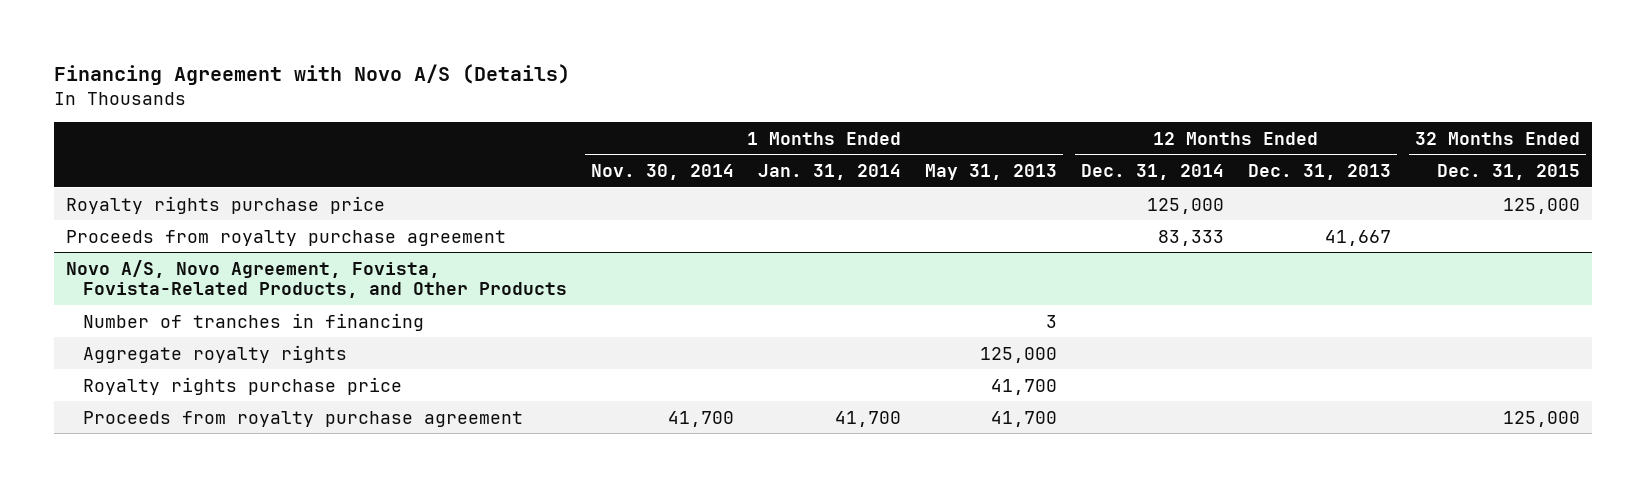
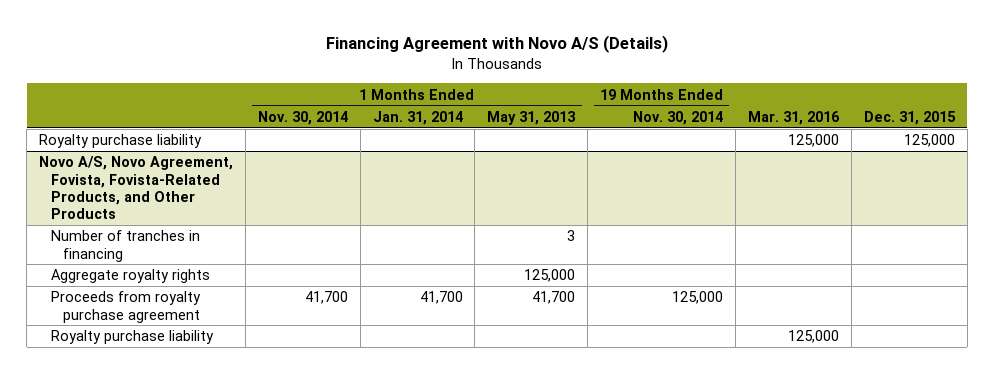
- | 1 Months Ended Nov. 30, 2014 | 1 Months Ended Jan. 31, 2014 | 1 Months Ended May 31, 2013 | 12 Months Ended Dec. 31, 2014 | 12 Months Ended Dec. 31, 2013 | 32 Months Ended Dec. 31, 2015
+ | 1 Months Ended Nov. 30, 2014 | 1 Months Ended Jan. 31, 2014 | 1 Months Ended May 31, 2013 | 19 Months Ended Nov. 30, 2014 | Mar. 31, 2016 | Dec. 31, 2015
- Royalty rights purchase price | | | | 125,000 | | 125,000
- Proceeds from royalty purchase agreement | | | | 83,333 | 41,667 |
+ Royalty purchase liability | | | | | 125,000 | 125,000
@ Novo A/S, Novo Agreement, Fovista, Fovista-Related Products, and Other Products
- Royalty rights purchase price | | | 41,700 | | |
+ Royalty purchase liability | | | | | 125,000 |

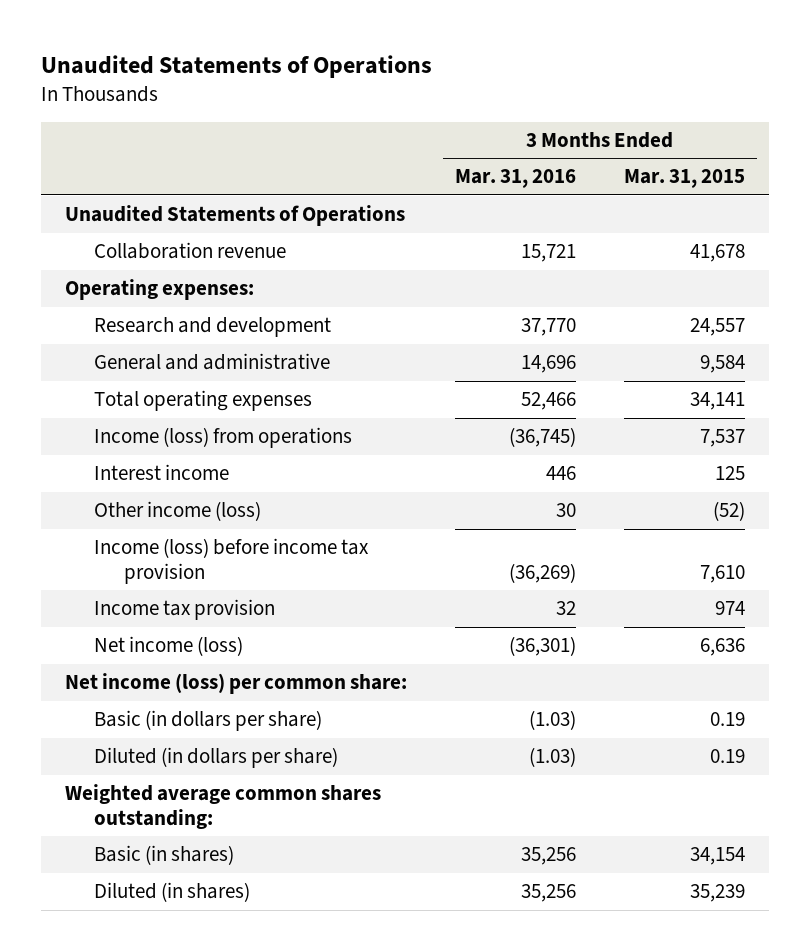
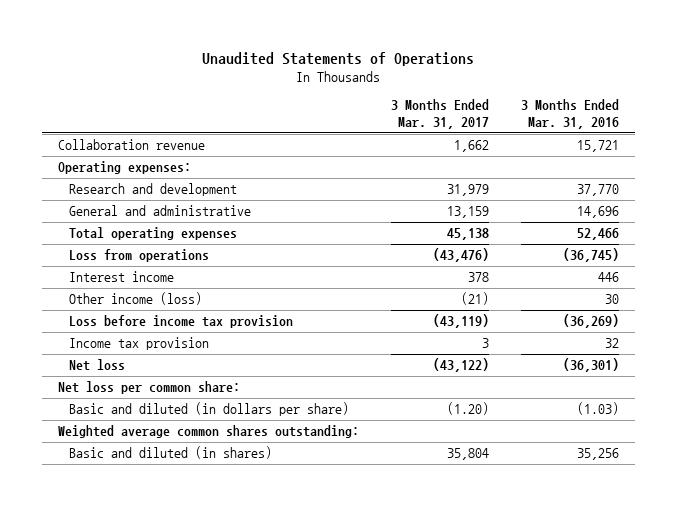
- | 3 Months Ended Mar. 31, 2016 | 3 Months Ended Mar. 31, 2015
+ | 3 Months Ended Mar. 31, 2017 | 3 Months Ended Mar. 31, 2016
- Unaudited Statements of Operations
- Income (loss) from operations | (36,745) | 7,537
+ Loss from operations | (43,476) | (36,745)
- Income (loss) before income tax provision | (36,269) | 7,610
+ Loss before income tax provision | (43,119) | (36,269)
- Net income (loss) | (36,301) | 6,636
- Net income (loss) per common share:
- Basic (in dollars per share) | (1.03) | 0.19
- Diluted (in dollars per share) | (1.03) | 0.19
+ Net loss | (43,122) | (36,301)
+ Net loss per common share:
+ Basic and diluted (in dollars per share) | (1.20) | (1.03)
- Basic (in shares) | 35,256 | 34,154
- Diluted (in shares) | 35,256 | 35,239
+ Basic and diluted (in shares) | 35,804 | 35,256

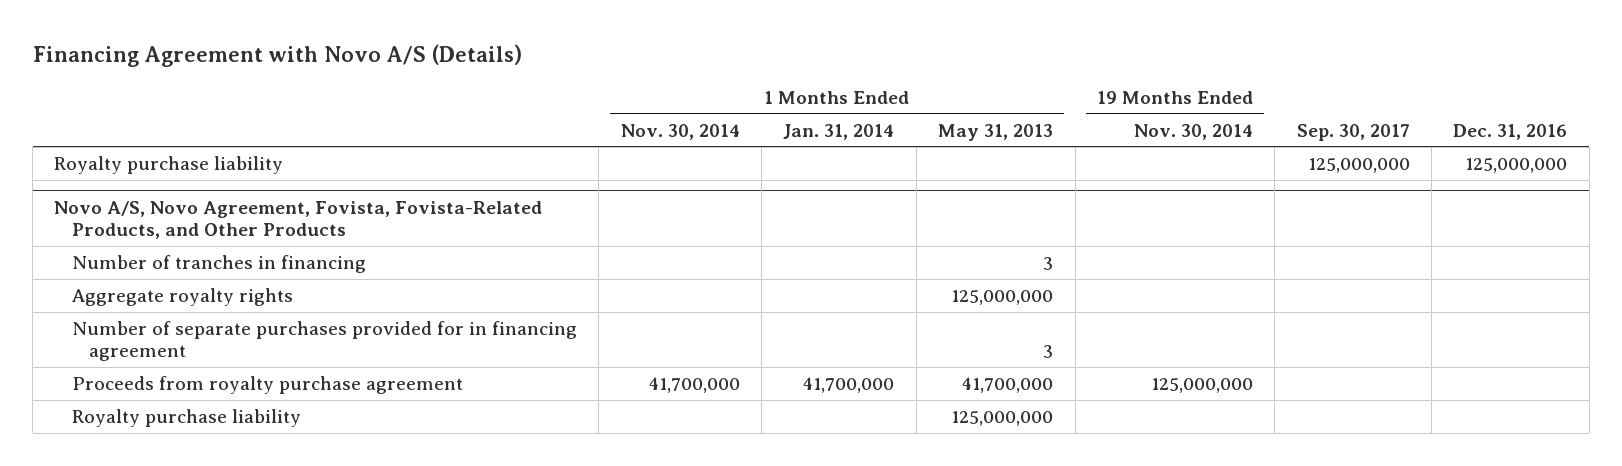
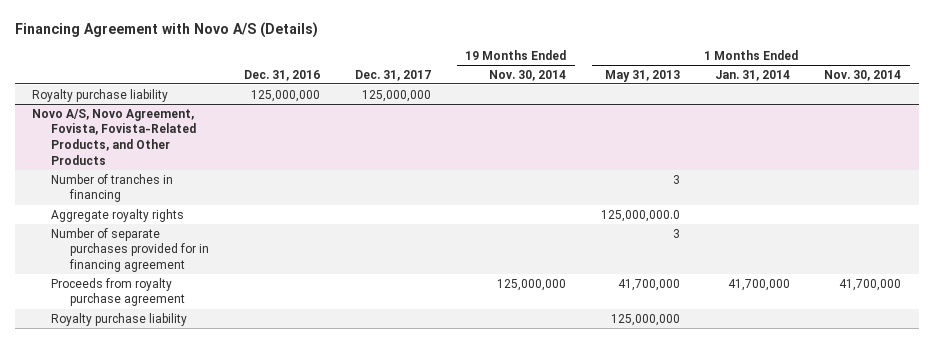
- | 1 Months Ended Nov. 30, 2014 | 1 Months Ended Jan. 31, 2014 | 1 Months Ended May 31, 2013 | 19 Months Ended Nov. 30, 2014 | Sep. 30, 2017 | Dec. 31, 2016
+ | Dec. 31, 2016 | Dec. 31, 2017 | 19 Months Ended Nov. 30, 2014 | 1 Months Ended May 31, 2013 | 1 Months Ended Jan. 31, 2014 | 1 Months Ended Nov. 30, 2014
@ Novo A/S, Novo Agreement, Fovista, Fovista-Related Products, and Other Products
- Aggregate royalty rights | | | 125,000,000 | | |
+ Aggregate royalty rights | | | | 125,000,000.0 | |

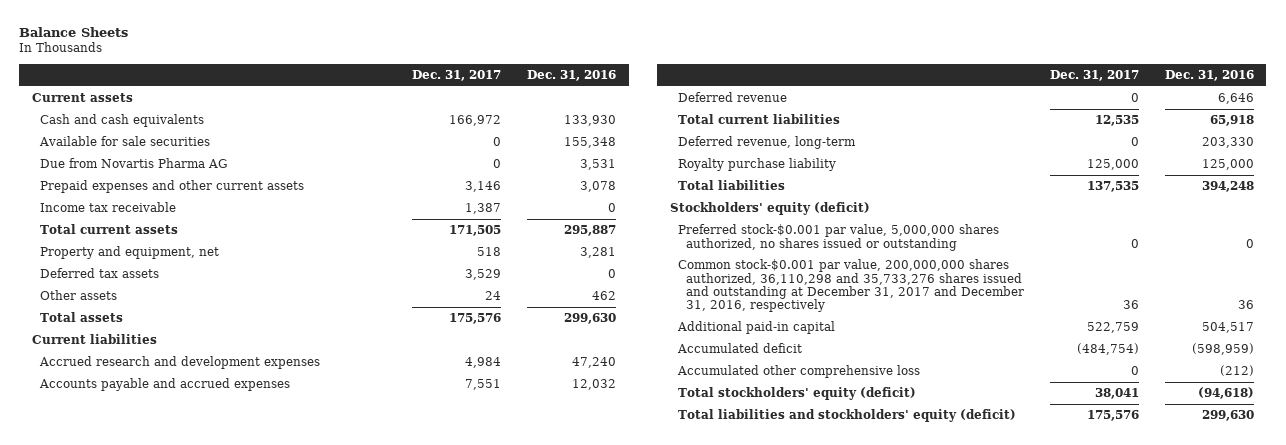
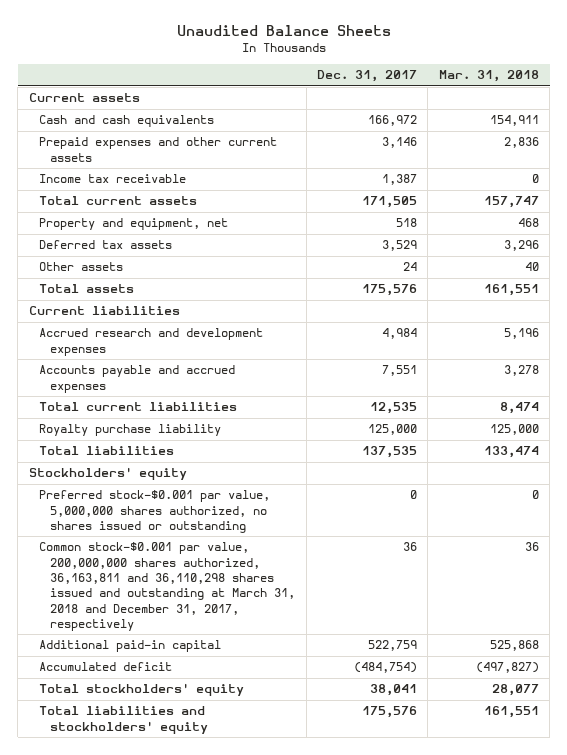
- Balance Sheets
+ Unaudited Balance Sheets
- | Dec. 31, 2017 | Dec. 31, 2016
+ | Dec. 31, 2017 | Mar. 31, 2018
- Available for sale securities | 0 | 155,348
- Due from Novartis Pharma AG | 0 | 3,531
- Deferred revenue | 0 | 6,646
- Deferred revenue, long-term | 0 | 203,330
- Stockholders' equity (deficit)
+ Stockholders' equity
- Common stock-$0.001 par value, 200,000,000 shares authorized, 36,110,298 and 35,733,276 shares issued and outstanding at December 31, 2017 and December 31, 2016, respectively | 36 | 36
+ Common stock-$0.001 par value, 200,000,000 shares authorized, 36,163,811 and 36,110,298 shares issued and outstanding at March 31, 2018 and December 31, 2017, respectively | 36 | 36
- Accumulated other comprehensive loss | 0 | (212)
- Total stockholders' equity (deficit) | 38,041 | (94,618)
- Total liabilities and stockholders' equity (deficit) | 175,576 | 299,630
+ Total stockholders' equity | 38,041 | 28,077
+ Total liabilities and stockholders' equity | 175,576 | 161,551

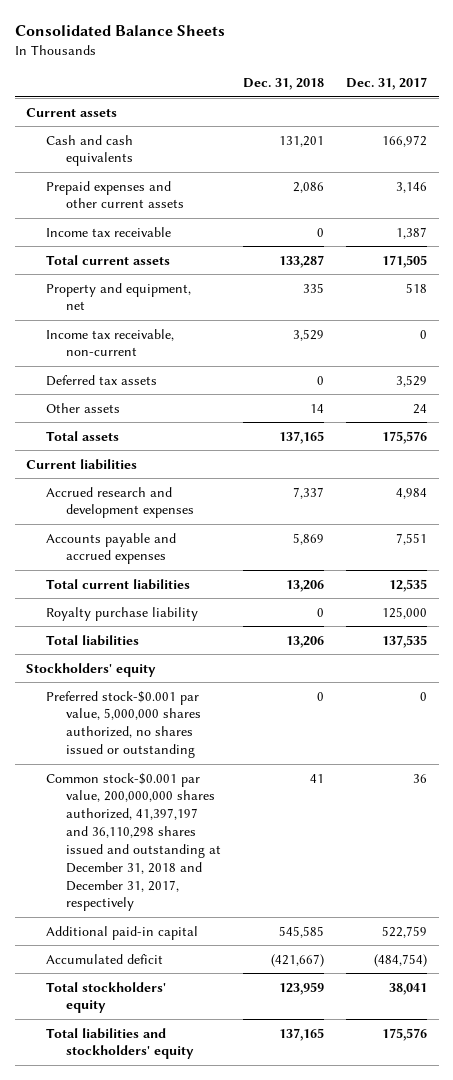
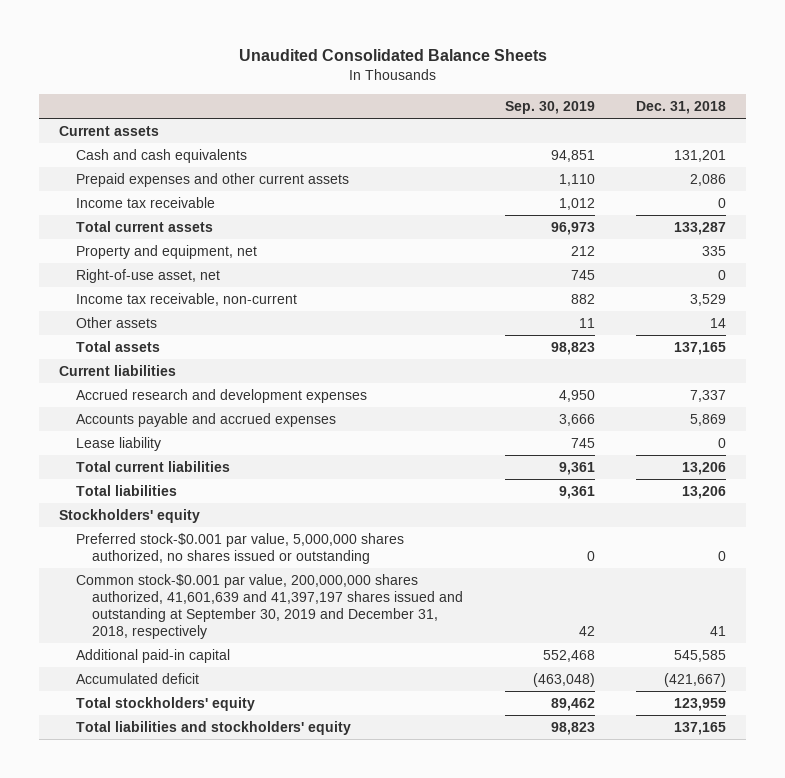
- Consolidated Balance Sheets
+ Unaudited Consolidated Balance Sheets
- | Dec. 31, 2018 | Dec. 31, 2017
+ | Sep. 30, 2019 | Dec. 31, 2018
+ Right-of-use asset, net | 745 | 0
- Deferred tax assets | 0 | 3,529
+ Lease liability | 745 | 0
- Royalty purchase liability | 0 | 125,000
- Common stock-$0.001 par value, 200,000,000 shares authorized, 41,397,197 and 36,110,298 shares issued and outstanding at December 31, 2018 and December 31, 2017, respectively | 41 | 36
+ Common stock-$0.001 par value, 200,000,000 shares authorized, 41,601,639 and 41,397,197 shares issued and outstanding at September 30, 2019 and December 31, 2018, respectively | 42 | 41

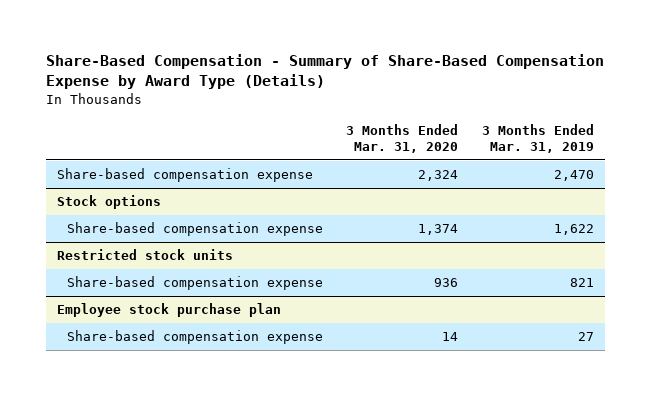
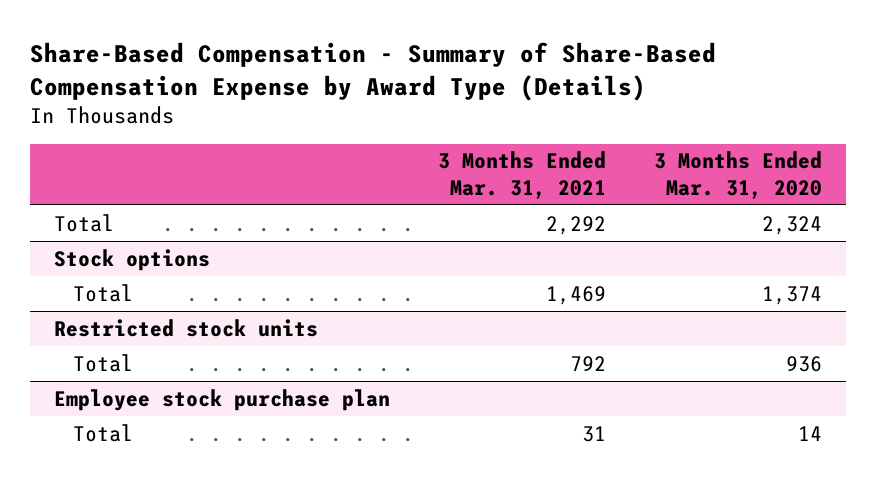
- | 3 Months Ended Mar. 31, 2020 | 3 Months Ended Mar. 31, 2019
+ | 3 Months Ended Mar. 31, 2021 | 3 Months Ended Mar. 31, 2020
- Share-based compensation expense | 2,324 | 2,470
+ Total | 2,292 | 2,324
@ Stock options
- Share-based compensation expense | 1,374 | 1,622
+ Total | 1,469 | 1,374
@ Restricted stock units
- Share-based compensation expense | 936 | 821
+ Total | 792 | 936
@ Employee stock purchase plan
- Share-based compensation expense | 14 | 27
+ Total | 31 | 14

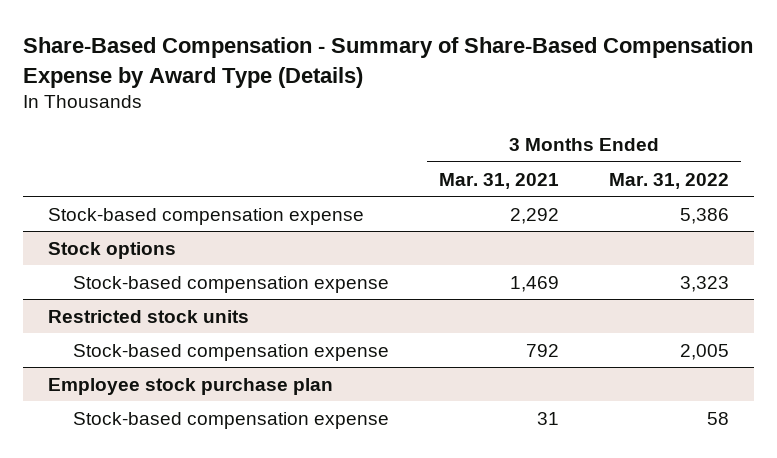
- | 3 Months Ended Mar. 31, 2021 | 3 Months Ended Mar. 31, 2020
+ | 3 Months Ended Mar. 31, 2021 | 3 Months Ended Mar. 31, 2022
- Total | 2,292 | 2,324
+ Stock-based compensation expense | 2,292 | 5,386
@ Stock options
- Total | 1,469 | 1,374
+ Stock-based compensation expense | 1,469 | 3,323
@ Restricted stock units
- Total | 792 | 936
+ Stock-based compensation expense | 792 | 2,005
@ Employee stock purchase plan
- Total | 31 | 14
+ Stock-based compensation expense | 31 | 58

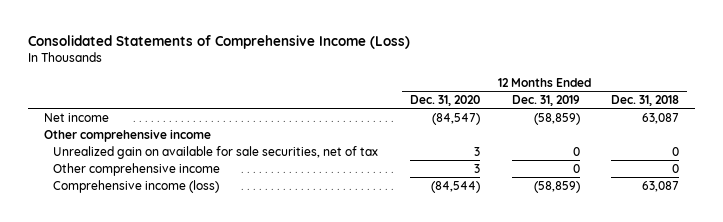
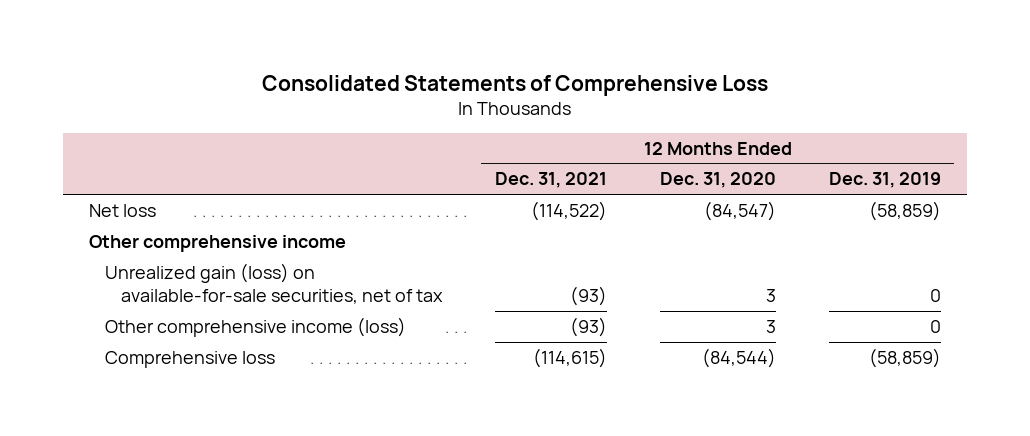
- Consolidated Statements of Comprehensive Income (Loss)
+ Consolidated Statements of Comprehensive Loss
- | 12 Months Ended Dec. 31, 2020 | 12 Months Ended Dec. 31, 2019 | 12 Months Ended Dec. 31, 2018
+ | 12 Months Ended Dec. 31, 2021 | 12 Months Ended Dec. 31, 2020 | 12 Months Ended Dec. 31, 2019
- Net income | (84,547) | (58,859) | 63,087
+ Net loss | (114,522) | (84,547) | (58,859)
- Unrealized gain on available for sale securities, net of tax | 3 | 0 | 0
- Other comprehensive income | 3 | 0 | 0
- Comprehensive income (loss) | (84,544) | (58,859) | 63,087
+ Unrealized gain (loss) on available-for-sale securities, net of tax | (93) | 3 | 0
+ Other comprehensive income (loss) | (93) | 3 | 0
+ Comprehensive loss | (114,615) | (84,544) | (58,859)

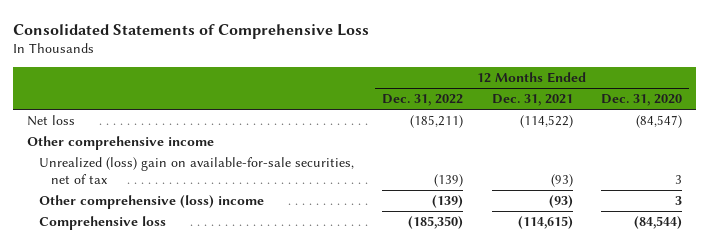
- | 12 Months Ended Dec. 31, 2021 | 12 Months Ended Dec. 31, 2020 | 12 Months Ended Dec. 31, 2019
+ | 12 Months Ended Dec. 31, 2022 | 12 Months Ended Dec. 31, 2021 | 12 Months Ended Dec. 31, 2020
- Unrealized gain (loss) on available-for-sale securities, net of tax | (93) | 3 | 0
- Other comprehensive income (loss) | (93) | 3 | 0
+ Unrealized (loss) gain on available-for-sale securities, net of tax | (139) | (93) | 3
+ Other comprehensive (loss) income | (139) | (93) | 3

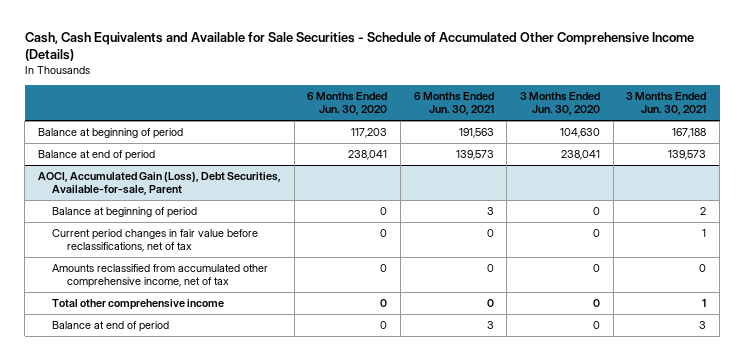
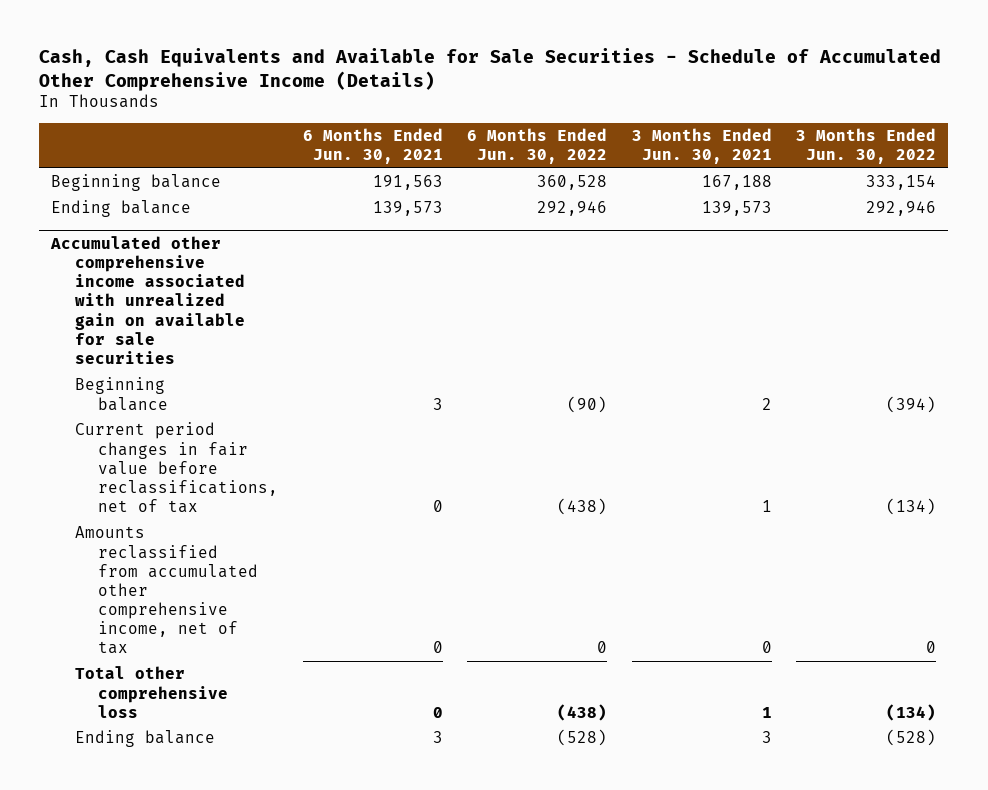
- | 6 Months Ended Jun. 30, 2020 | 6 Months Ended Jun. 30, 2021 | 3 Months Ended Jun. 30, 2020 | 3 Months Ended Jun. 30, 2021
+ | 6 Months Ended Jun. 30, 2021 | 6 Months Ended Jun. 30, 2022 | 3 Months Ended Jun. 30, 2021 | 3 Months Ended Jun. 30, 2022
- Balance at beginning of period | 117,203 | 191,563 | 104,630 | 167,188
- Balance at end of period | 238,041 | 139,573 | 238,041 | 139,573
- AOCI, Accumulated Gain (Loss), Debt Securities, Available-for-sale, Parent
- Balance at beginning of period | 0 | 3 | 0 | 2
+ Beginning balance | 191,563 | 360,528 | 167,188 | 333,154
+ Ending balance | 139,573 | 292,946 | 139,573 | 292,946
+ Accumulated other comprehensive income associated with unrealized gain on available for sale securities
+ Beginning balance | 3 | (90) | 2 | (394)
- Total other comprehensive income | 0 | 0 | 0 | 1
- Balance at end of period | 0 | 3 | 0 | 3
+ Total other comprehensive loss | 0 | (438) | 1 | (134)
+ Ending balance | 3 | (528) | 3 | (528)

